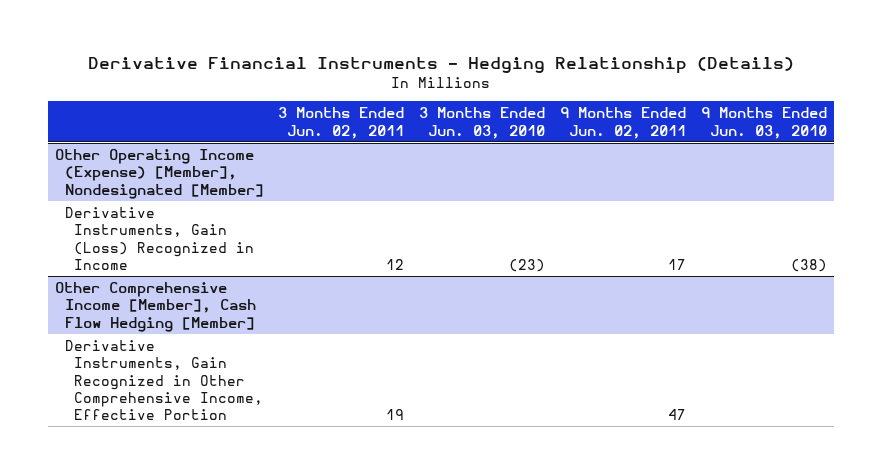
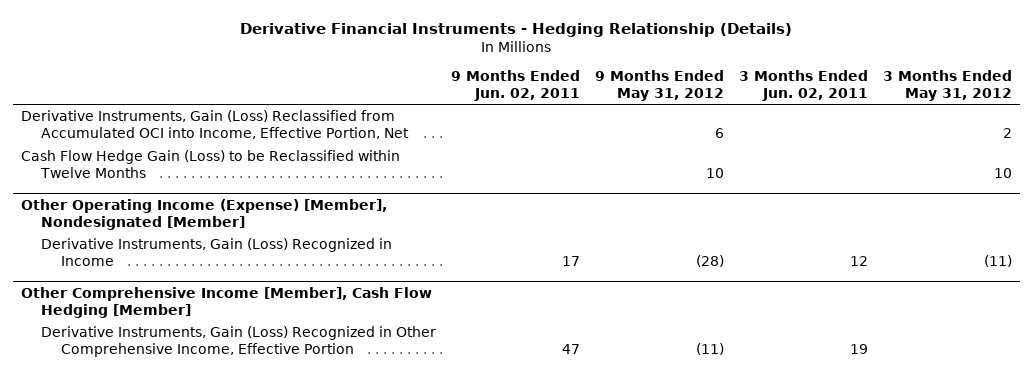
- | 3 Months Ended Jun. 02, 2011 | 3 Months Ended Jun. 03, 2010 | 9 Months Ended Jun. 02, 2011 | 9 Months Ended Jun. 03, 2010
+ | 9 Months Ended Jun. 02, 2011 | 9 Months Ended May 31, 2012 | 3 Months Ended Jun. 02, 2011 | 3 Months Ended May 31, 2012
+ Derivative Instruments, Gain (Loss) Reclassified from Accumulated OCI into Income, Effective Portion, Net | | 6 | | 2
+ Cash Flow Hedge Gain (Loss) to be Reclassified within Twelve Months | | 10 | | 10
@ Other Comprehensive Income [Member], Cash Flow Hedging [Member]
- Derivative Instruments, Gain Recognized in Other Comprehensive Income, Effective Portion | 19 | | 47 |
+ Derivative Instruments, Gain (Loss) Recognized in Other Comprehensive Income, Effective Portion | 47 | (11) | 19 |

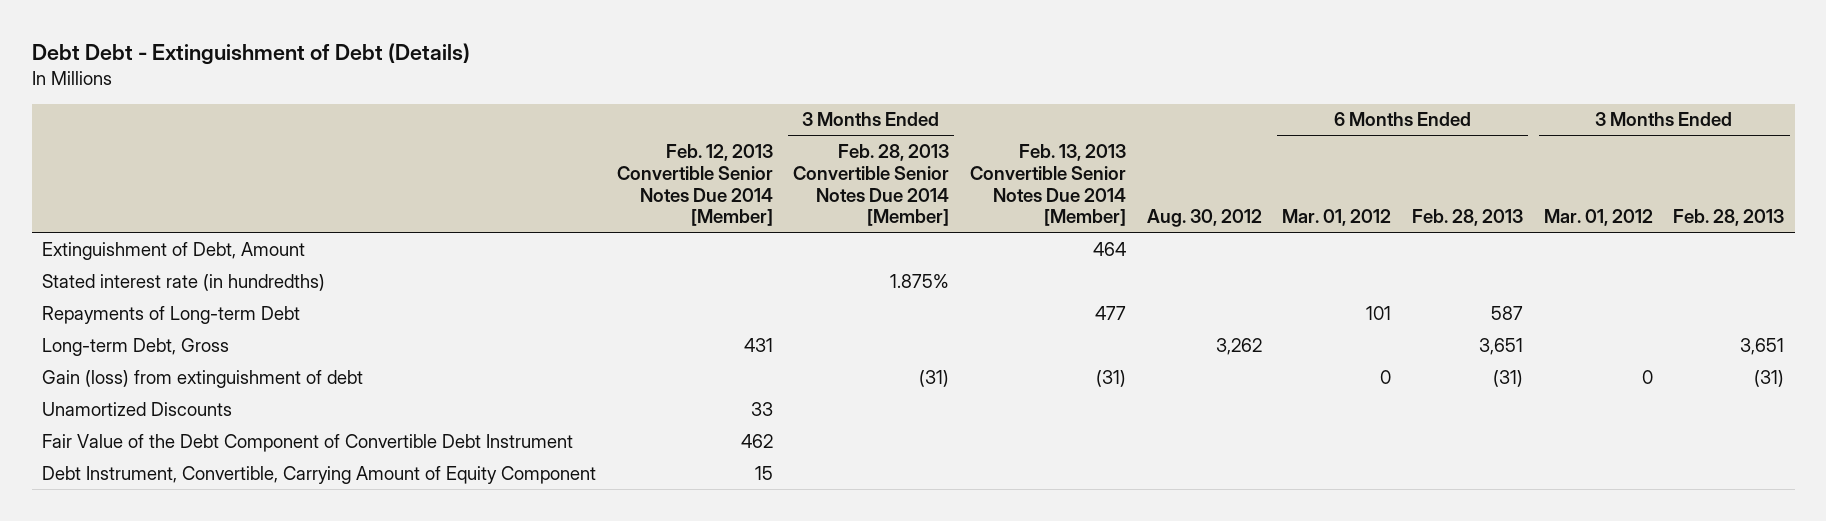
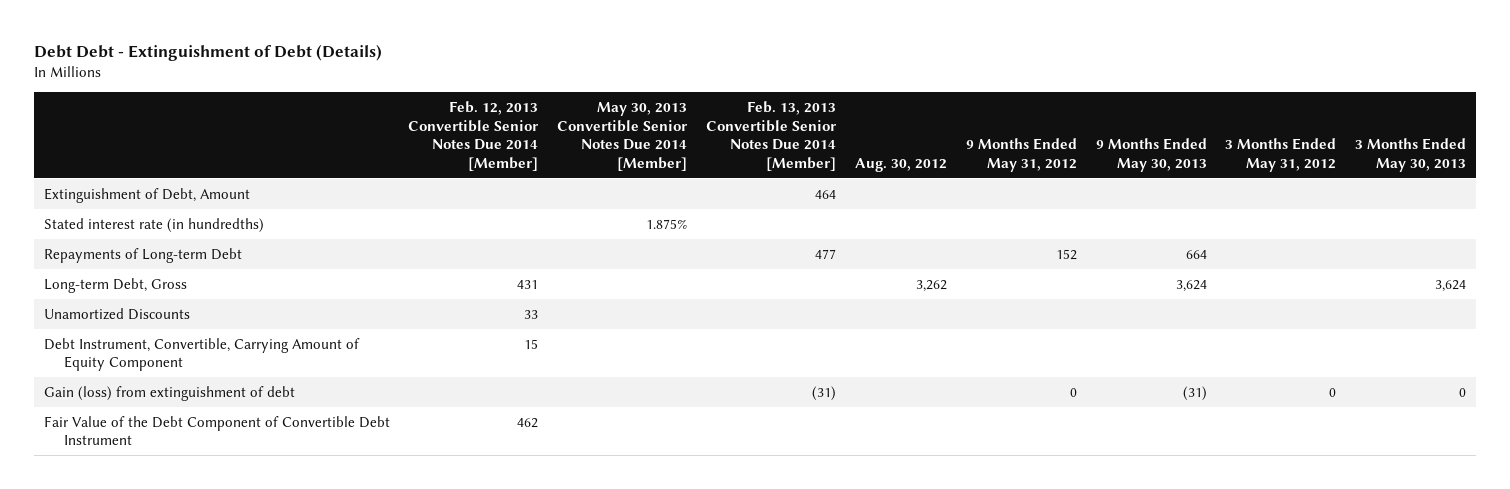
- | Feb. 12, 2013 Convertible Senior Notes Due 2014 [Member] | 3 Months Ended Feb. 28, 2013 Convertible Senior Notes Due 2014 [Member] | Feb. 13, 2013 Convertible Senior Notes Due 2014 [Member] | Aug. 30, 2012 | 6 Months Ended Mar. 01, 2012 | 6 Months Ended Feb. 28, 2013 | 3 Months Ended Mar. 01, 2012 | 3 Months Ended Feb. 28, 2013
+ | Feb. 12, 2013 Convertible Senior Notes Due 2014 [Member] | May 30, 2013 Convertible Senior Notes Due 2014 [Member] | Feb. 13, 2013 Convertible Senior Notes Due 2014 [Member] | Aug. 30, 2012 | 9 Months Ended May 31, 2012 | 9 Months Ended May 30, 2013 | 3 Months Ended May 31, 2012 | 3 Months Ended May 30, 2013
moved down: Gain (loss) from extinguishment of debt | | | (31) | | 0 | (31) | 0 | 0
moved down: Fair Value of the Debt Component of Convertible Debt Instrument | 462 | | | | | | |

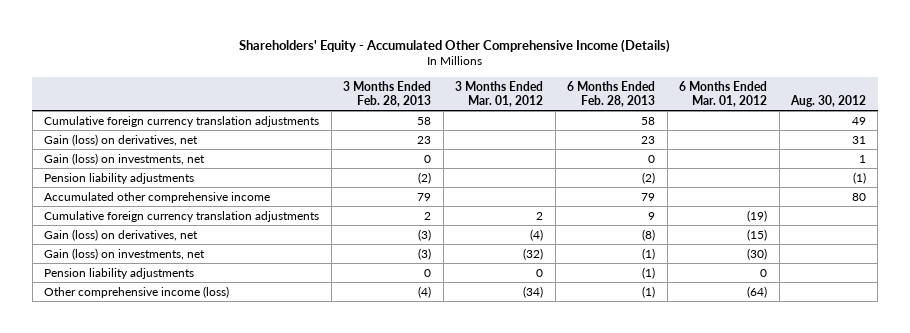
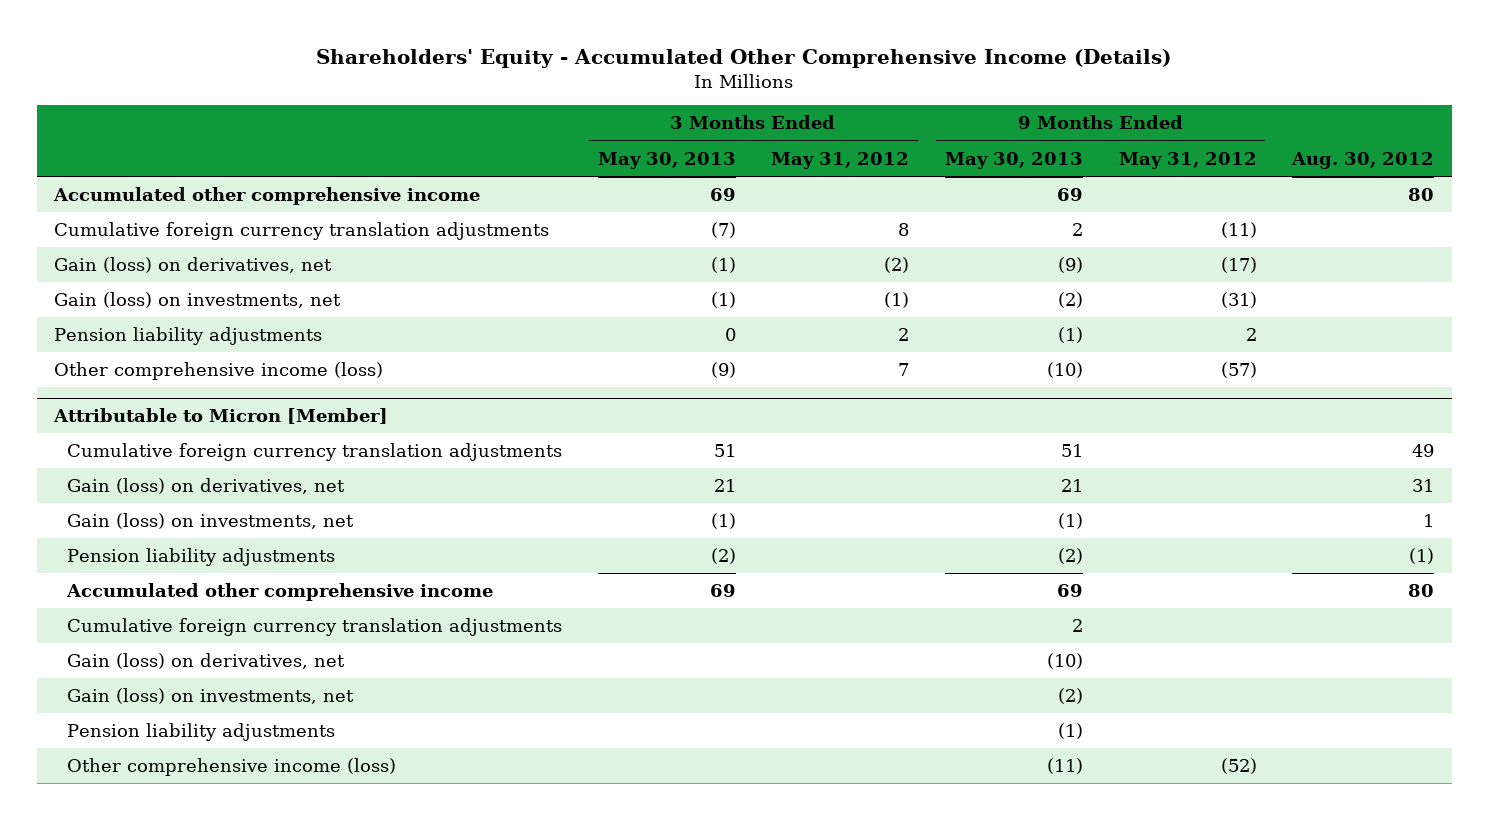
- | 3 Months Ended Feb. 28, 2013 | 3 Months Ended Mar. 01, 2012 | 6 Months Ended Feb. 28, 2013 | 6 Months Ended Mar. 01, 2012 | Aug. 30, 2012
+ | 3 Months Ended May 30, 2013 | 3 Months Ended May 31, 2012 | 9 Months Ended May 30, 2013 | 9 Months Ended May 31, 2012 | Aug. 30, 2012
- Cumulative foreign currency translation adjustments | 58 | | 58 | | 49
- Gain (loss) on derivatives, net | 23 | | 23 | | 31
- Gain (loss) on investments, net | 0 | | 0 | | 1
- Pension liability adjustments | (2) | | (2) | | (1)
+ Attributable to Micron [Member]
+ Cumulative foreign currency translation adjustments | 51 | | 51 | | 49
+ Gain (loss) on derivatives, net | 21 | | 21 | | 31
+ Gain (loss) on investments, net | (1) | | (1) | | 1
+ Pension liability adjustments | (2) | | (2) | | (1)
+ Accumulated other comprehensive income | 69 | | 69 | | 80
+ Cumulative foreign currency translation adjustments | | | 2 | |
+ Gain (loss) on derivatives, net | | | (10) | |
+ Gain (loss) on investments, net | | | (2) | |
+ Pension liability adjustments | | | (1) | |
+ Other comprehensive income (loss) | | | (11) | (52) |

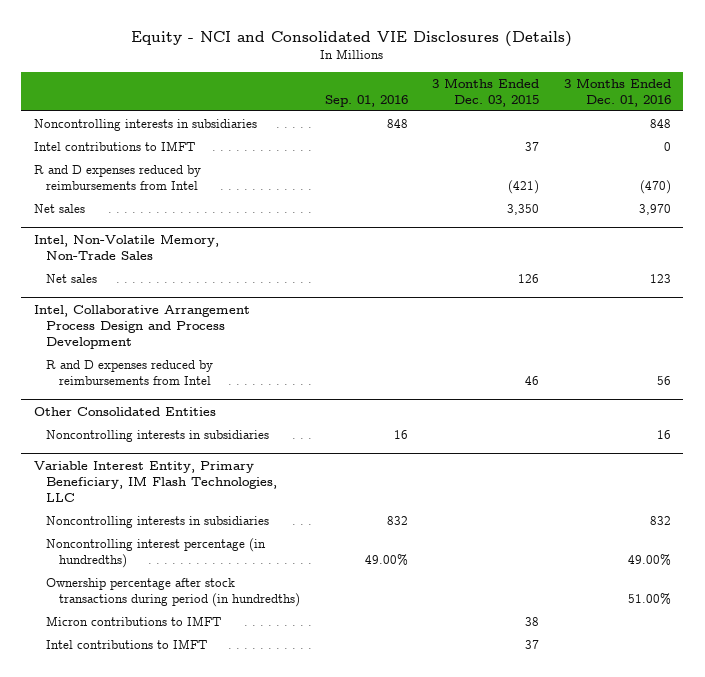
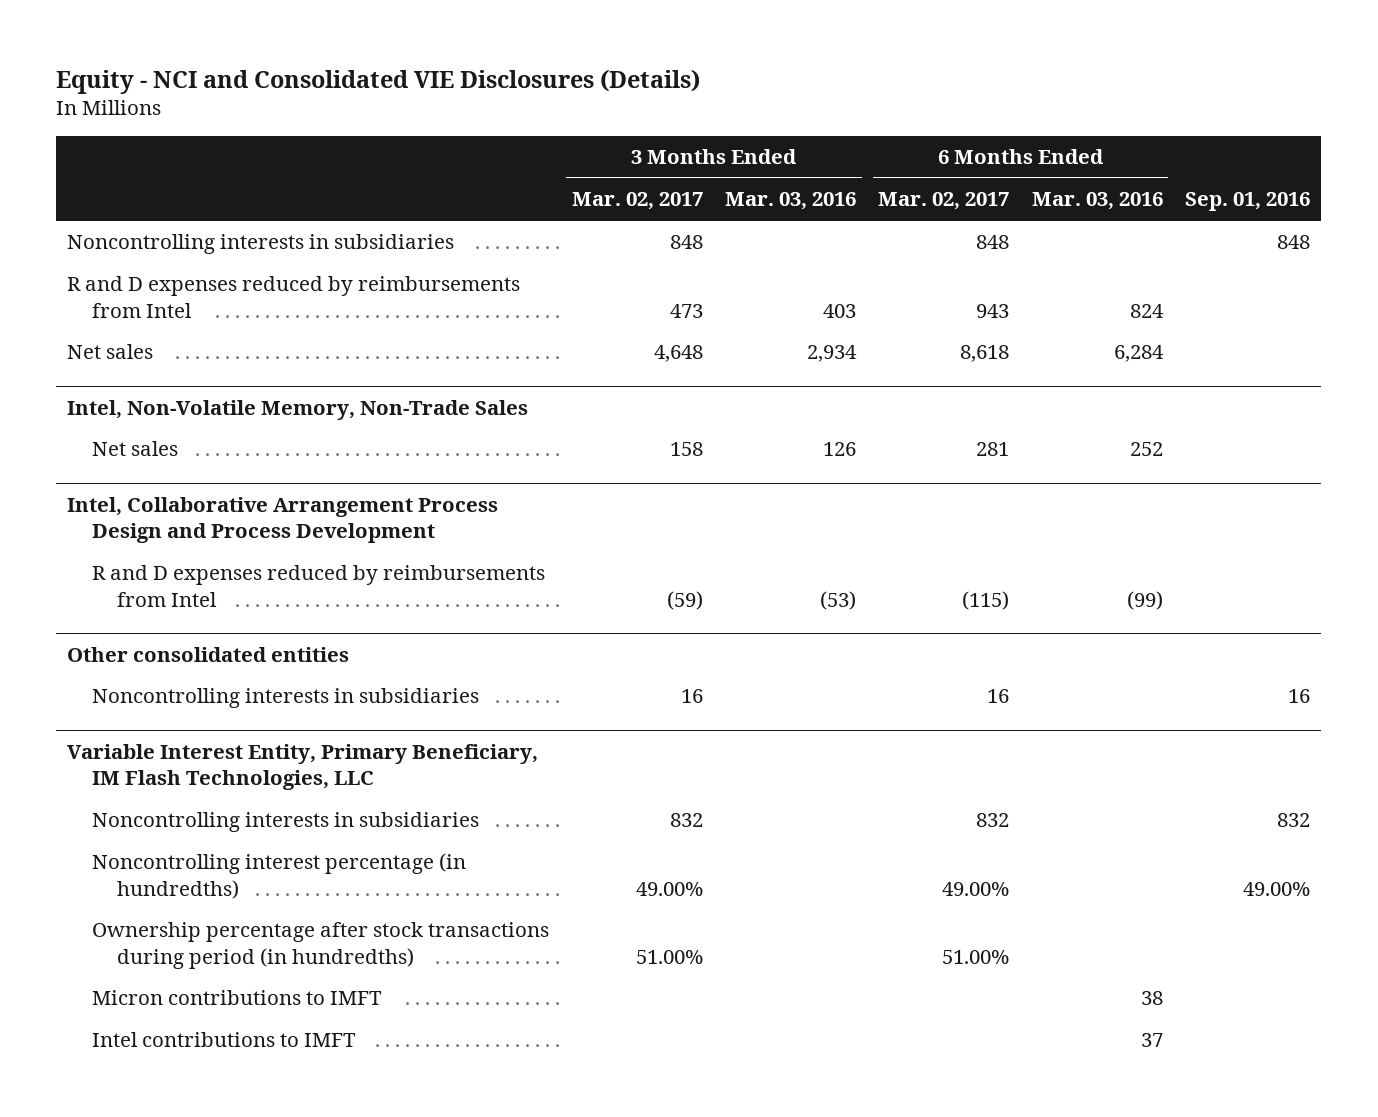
- | Sep. 01, 2016 | 3 Months Ended Dec. 03, 2015 | 3 Months Ended Dec. 01, 2016
+ | 3 Months Ended Mar. 02, 2017 | 3 Months Ended Mar. 03, 2016 | 6 Months Ended Mar. 02, 2017 | 6 Months Ended Mar. 03, 2016 | Sep. 01, 2016
- Intel contributions to IMFT | | 37 | 0
- Other Consolidated Entities
+ Other consolidated entities

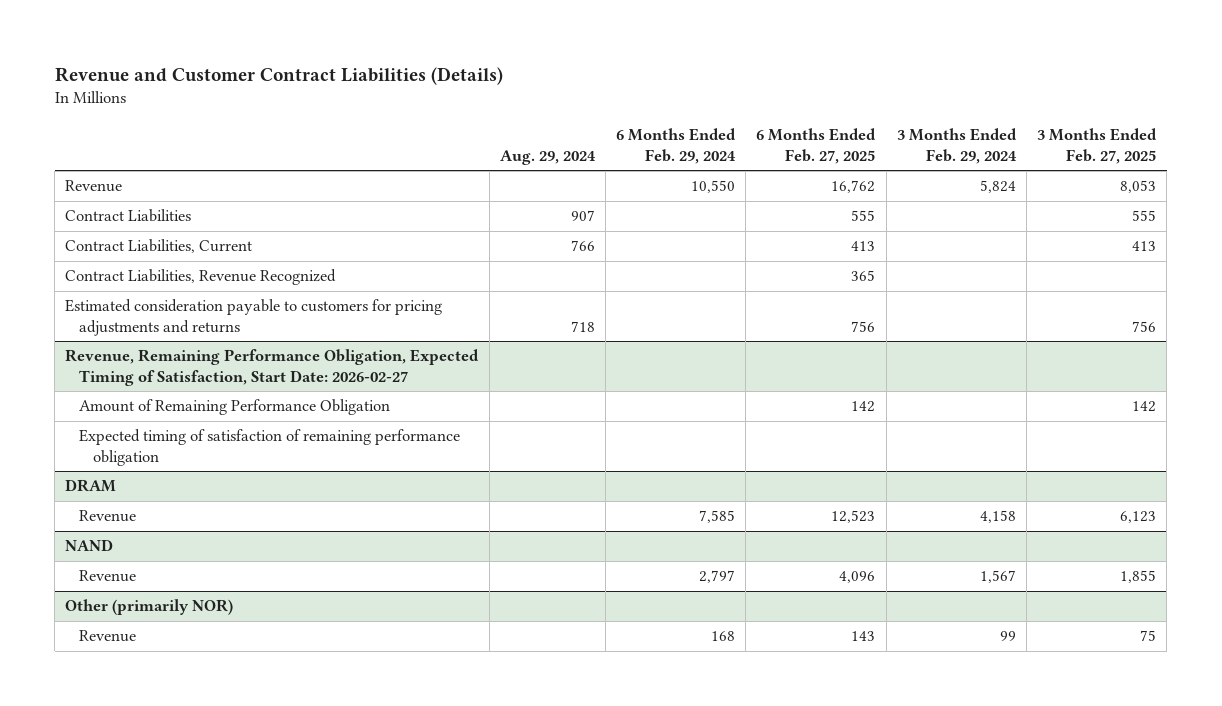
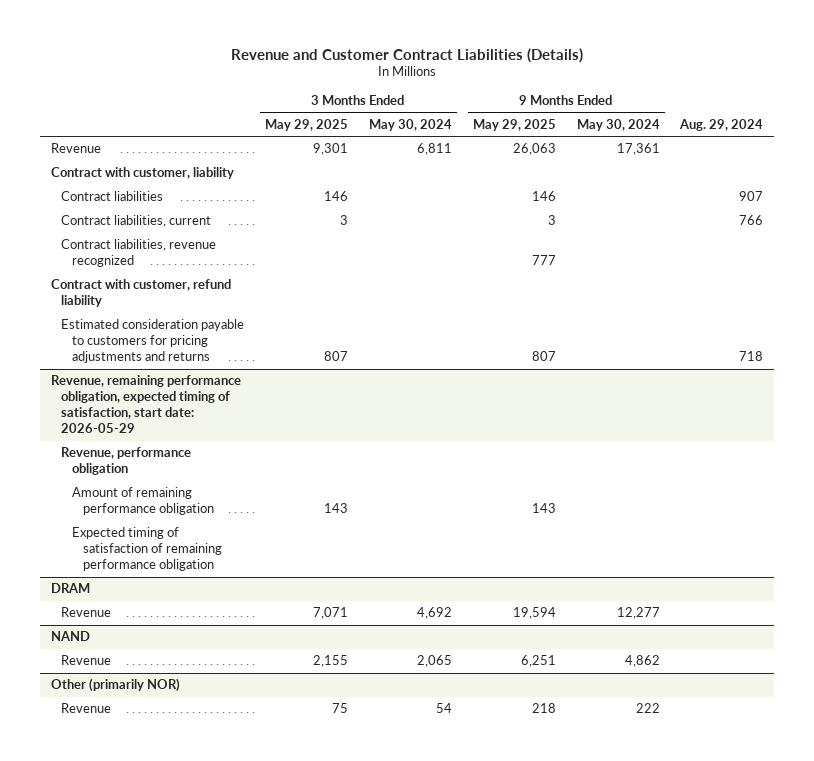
- | Aug. 29, 2024 | 6 Months Ended Feb. 29, 2024 | 6 Months Ended Feb. 27, 2025 | 3 Months Ended Feb. 29, 2024 | 3 Months Ended Feb. 27, 2025
+ | 3 Months Ended May 29, 2025 | 3 Months Ended May 30, 2024 | 9 Months Ended May 29, 2025 | 9 Months Ended May 30, 2024 | Aug. 29, 2024
- Contract Liabilities | 907 | | 555 | | 555
- Contract Liabilities, Current | 766 | | 413 | | 413
- Contract Liabilities, Revenue Recognized | | | 365 | |
+ Contract with customer, liability
+ Contract liabilities | 146 | | 146 | | 907
+ Contract liabilities, current | 3 | | 3 | | 766
+ Contract liabilities, revenue recognized | | | 777 | |
+ Contract with customer, refund liability
- Revenue, Remaining Performance Obligation, Expected Timing of Satisfaction, Start Date: 2026-02-27
- Amount of Remaining Performance Obligation | | | 142 | | 142
- Expected timing of satisfaction of remaining performance obligation
+ Revenue, remaining performance obligation, expected timing of satisfaction, start date: 2026-05-29
+ Revenue, performance obligation
+ Amount of remaining performance obligation | 143 | | 143 | |
+ Expected timing of satisfaction of remaining performance obligation

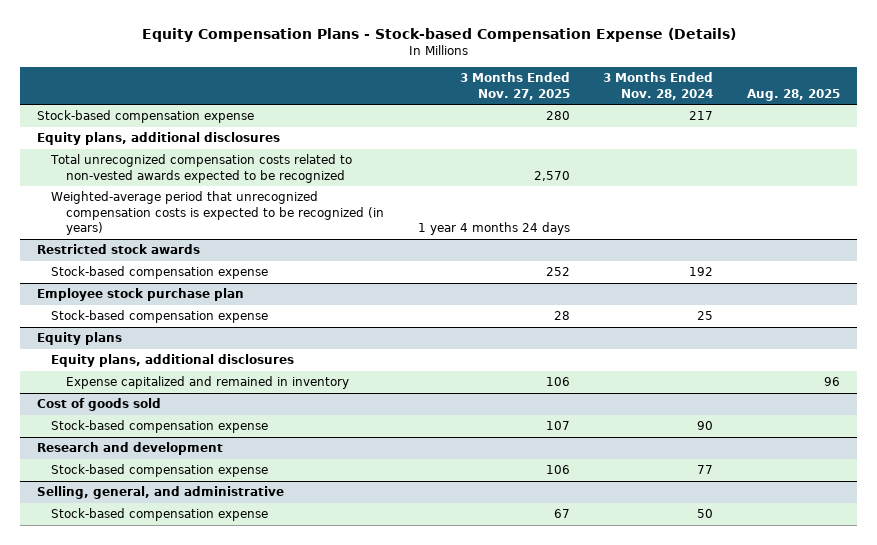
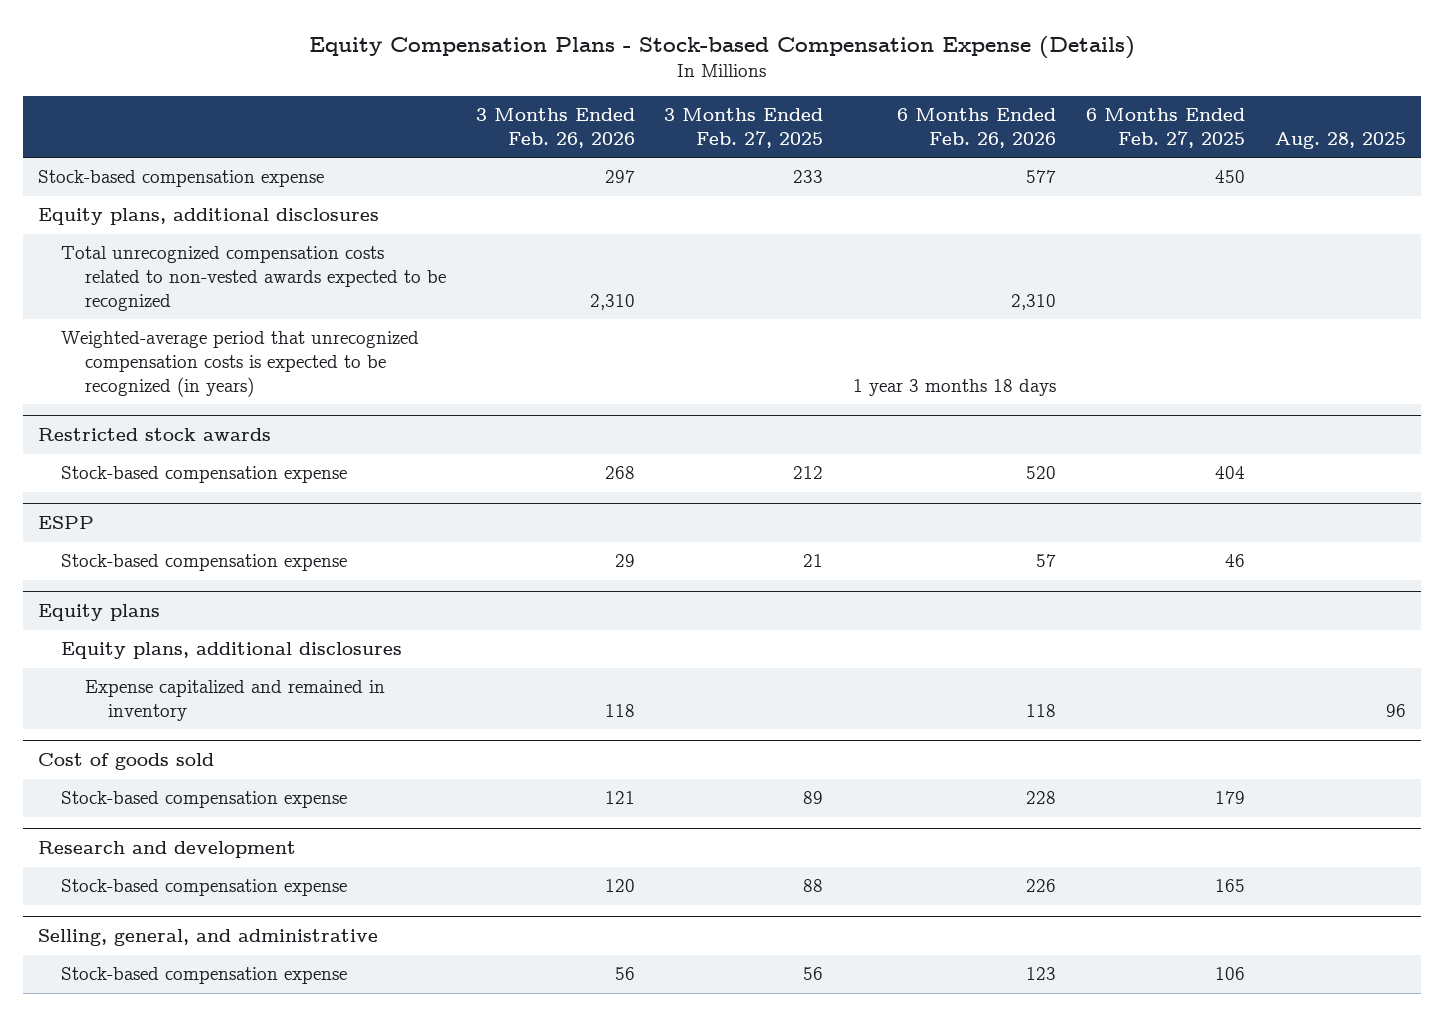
- | 3 Months Ended Nov. 27, 2025 | 3 Months Ended Nov. 28, 2024 | Aug. 28, 2025
+ | 3 Months Ended Feb. 26, 2026 | 3 Months Ended Feb. 27, 2025 | 6 Months Ended Feb. 26, 2026 | 6 Months Ended Feb. 27, 2025 | Aug. 28, 2025
- Employee stock purchase plan
+ ESPP

